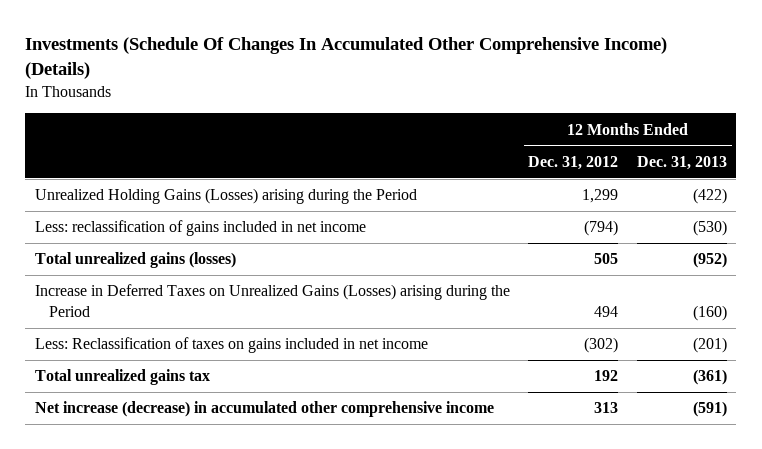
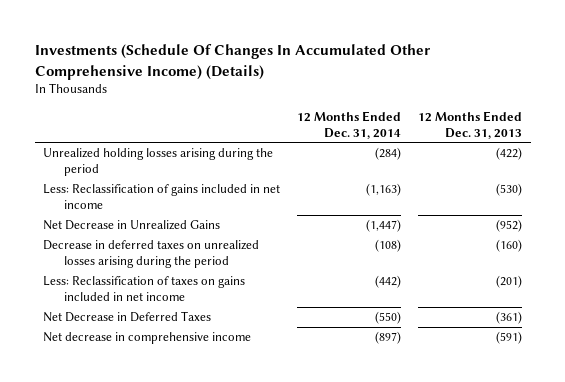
- | 12 Months Ended Dec. 31, 2012 | 12 Months Ended Dec. 31, 2013
+ | 12 Months Ended Dec. 31, 2014 | 12 Months Ended Dec. 31, 2013
- Unrealized Holding Gains (Losses) arising during the Period | 1,299 | (422)
- Less: reclassification of gains included in net income | (794) | (530)
- Total unrealized gains (losses) | 505 | (952)
- Increase in Deferred Taxes on Unrealized Gains (Losses) arising during the Period | 494 | (160)
+ Unrealized holding losses arising during the period | (284) | (422)
+ Less: Reclassification of gains included in net income | (1,163) | (530)
+ Net Decrease in Unrealized Gains | (1,447) | (952)
+ Decrease in deferred taxes on unrealized losses arising during the period | (108) | (160)
- Total unrealized gains tax | 192 | (361)
- Net increase (decrease) in accumulated other comprehensive income | 313 | (591)
+ Net Decrease in Deferred Taxes | (550) | (361)
+ Net decrease in comprehensive income | (897) | (591)

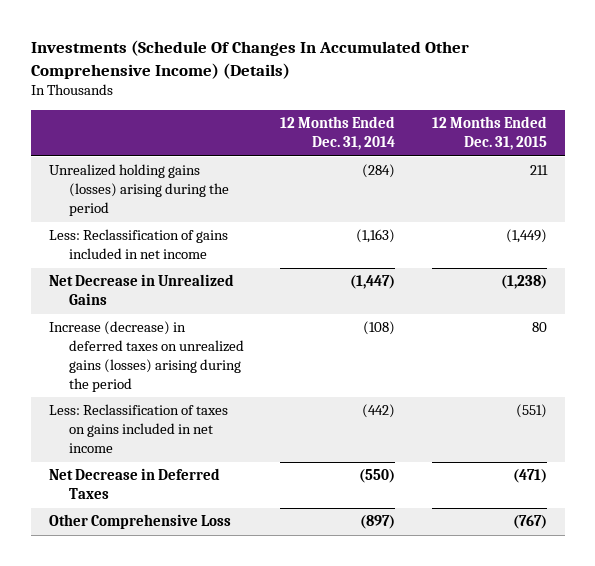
- | 12 Months Ended Dec. 31, 2014 | 12 Months Ended Dec. 31, 2013
+ | 12 Months Ended Dec. 31, 2014 | 12 Months Ended Dec. 31, 2015
- Unrealized holding losses arising during the period | (284) | (422)
+ Unrealized holding gains (losses) arising during the period | (284) | 211
- Decrease in deferred taxes on unrealized losses arising during the period | (108) | (160)
+ Increase (decrease) in deferred taxes on unrealized gains (losses) arising during the period | (108) | 80
- Net decrease in comprehensive income | (897) | (591)
+ Other Comprehensive Loss | (897) | (767)

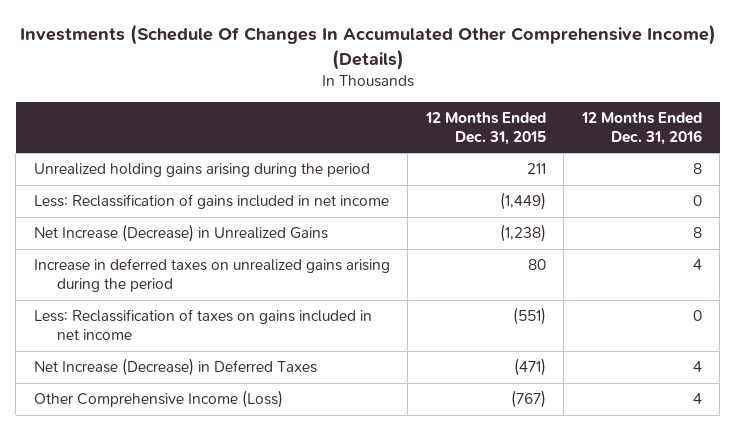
- | 12 Months Ended Dec. 31, 2014 | 12 Months Ended Dec. 31, 2015
+ | 12 Months Ended Dec. 31, 2015 | 12 Months Ended Dec. 31, 2016
- Unrealized holding gains (losses) arising during the period | (284) | 211
+ Unrealized holding gains arising during the period | 211 | 8
- Net Decrease in Unrealized Gains | (1,447) | (1,238)
- Increase (decrease) in deferred taxes on unrealized gains (losses) arising during the period | (108) | 80
+ Net Increase (Decrease) in Unrealized Gains | (1,238) | 8
+ Increase in deferred taxes on unrealized gains arising during the period | 80 | 4
- Net Decrease in Deferred Taxes | (550) | (471)
- Other Comprehensive Loss | (897) | (767)
+ Net Increase (Decrease) in Deferred Taxes | (471) | 4
+ Other Comprehensive Income (Loss) | (767) | 4

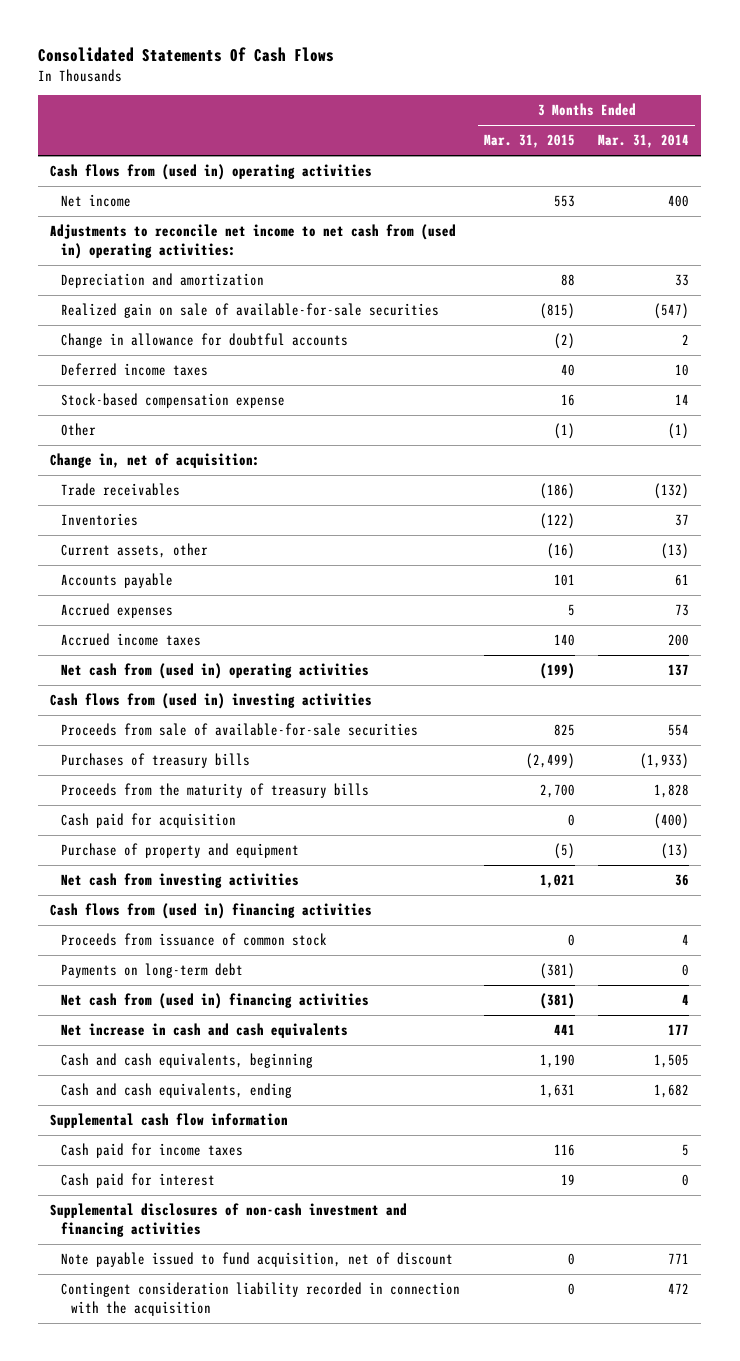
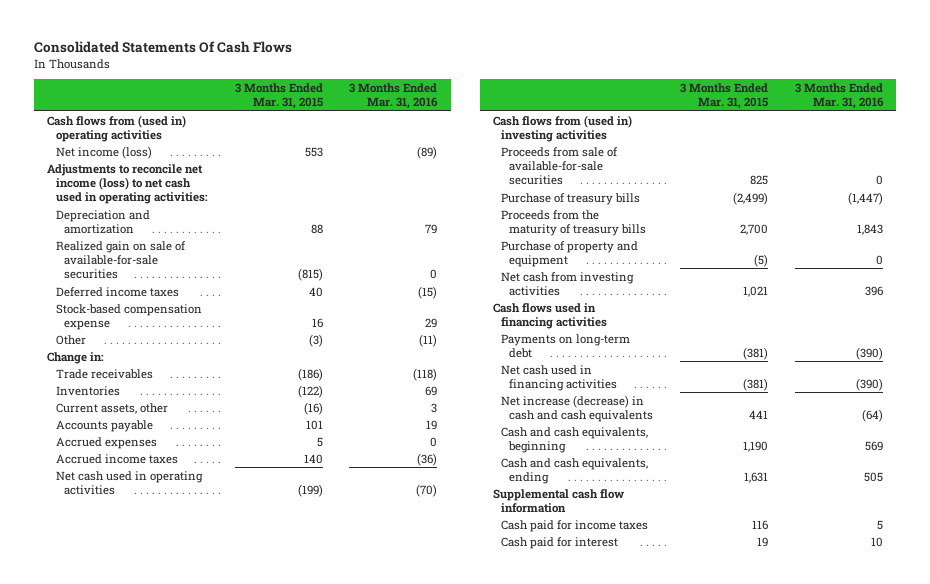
- | 3 Months Ended Mar. 31, 2015 | 3 Months Ended Mar. 31, 2014
+ | 3 Months Ended Mar. 31, 2015 | 3 Months Ended Mar. 31, 2016
- Net income | 553 | 400
- Adjustments to reconcile net income to net cash from (used in) operating activities:
+ Net income (loss) | 553 | (89)
+ Adjustments to reconcile net income (loss) to net cash used in operating activities:
- Change in allowance for doubtful accounts | (2) | 2
- Other | (1) | (1)
- Change in, net of acquisition:
+ Other | (3) | (11)
+ Change in:
- Net cash from (used in) operating activities | (199) | 137
+ Net cash used in operating activities | (199) | (70)
- Purchases of treasury bills | (2,499) | (1,933)
+ Purchase of treasury bills | (2,499) | (1,447)
- Cash paid for acquisition | 0 | (400)
- Cash flows from (used in) financing activities
- Proceeds from issuance of common stock | 0 | 4
+ Cash flows used in financing activities
- Net cash from (used in) financing activities | (381) | 4
- Net increase in cash and cash equivalents | 441 | 177
+ Net cash used in financing activities | (381) | (390)
+ Net increase (decrease) in cash and cash equivalents | 441 | (64)
- Supplemental disclosures of non-cash investment and financing activities
- Note payable issued to fund acquisition, net of discount | 0 | 771
- Contingent consideration liability recorded in connection with the acquisition | 0 | 472

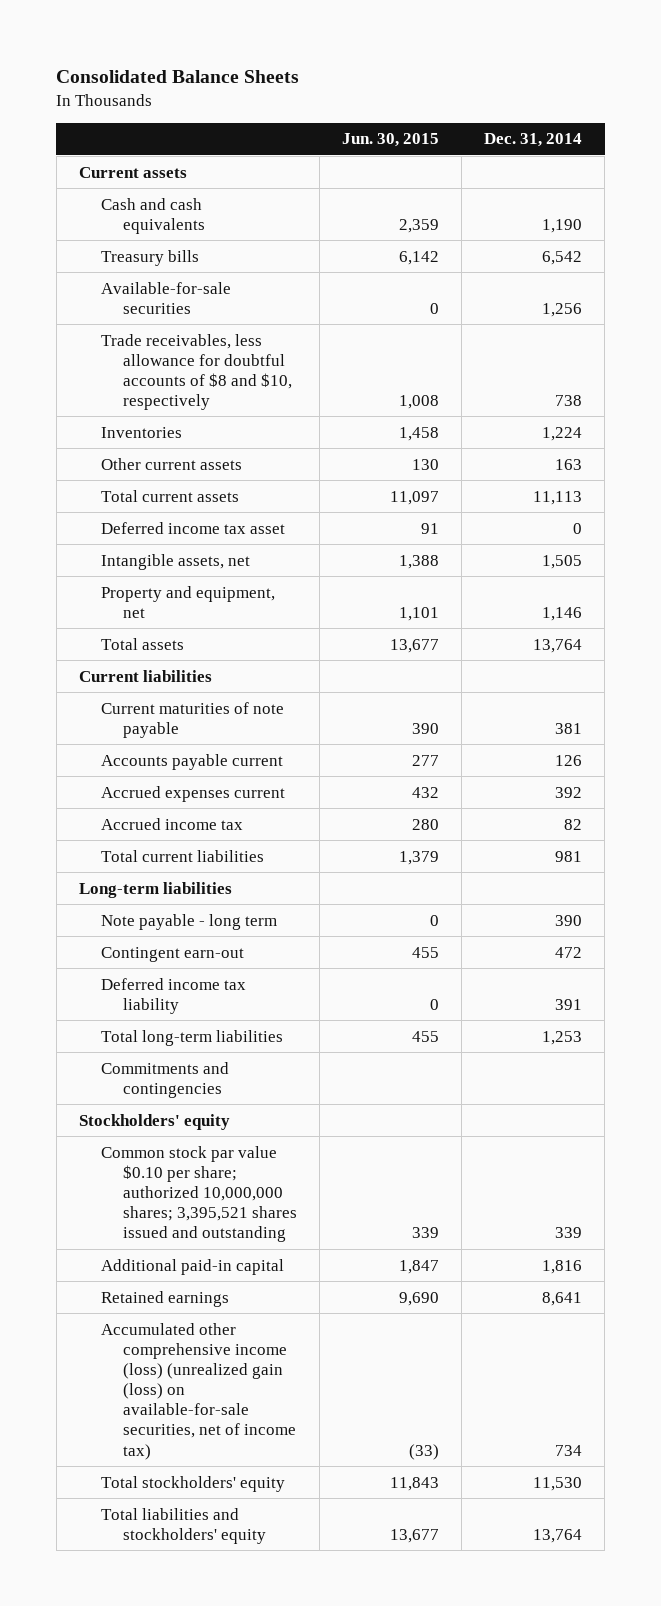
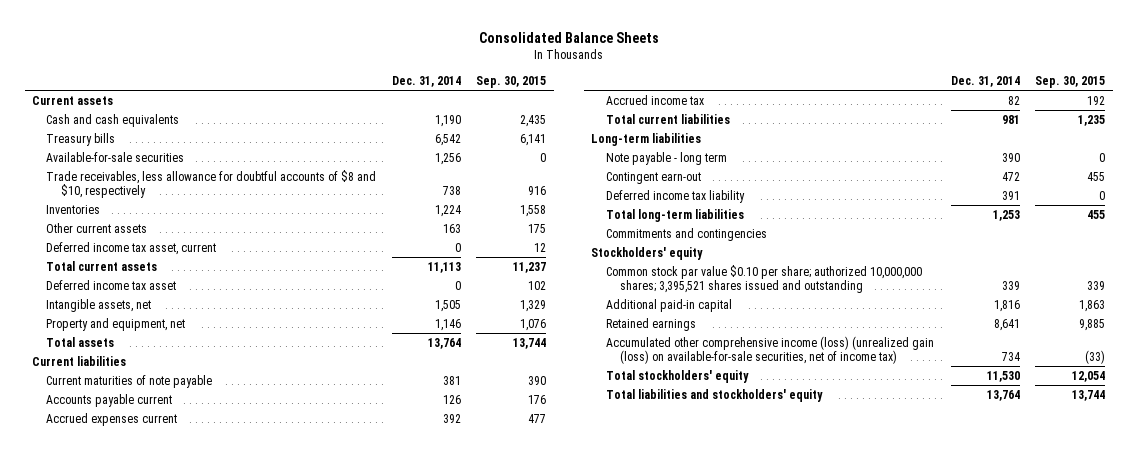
- | Jun. 30, 2015 | Dec. 31, 2014
+ | Dec. 31, 2014 | Sep. 30, 2015
+ Deferred income tax asset, current | 0 | 12

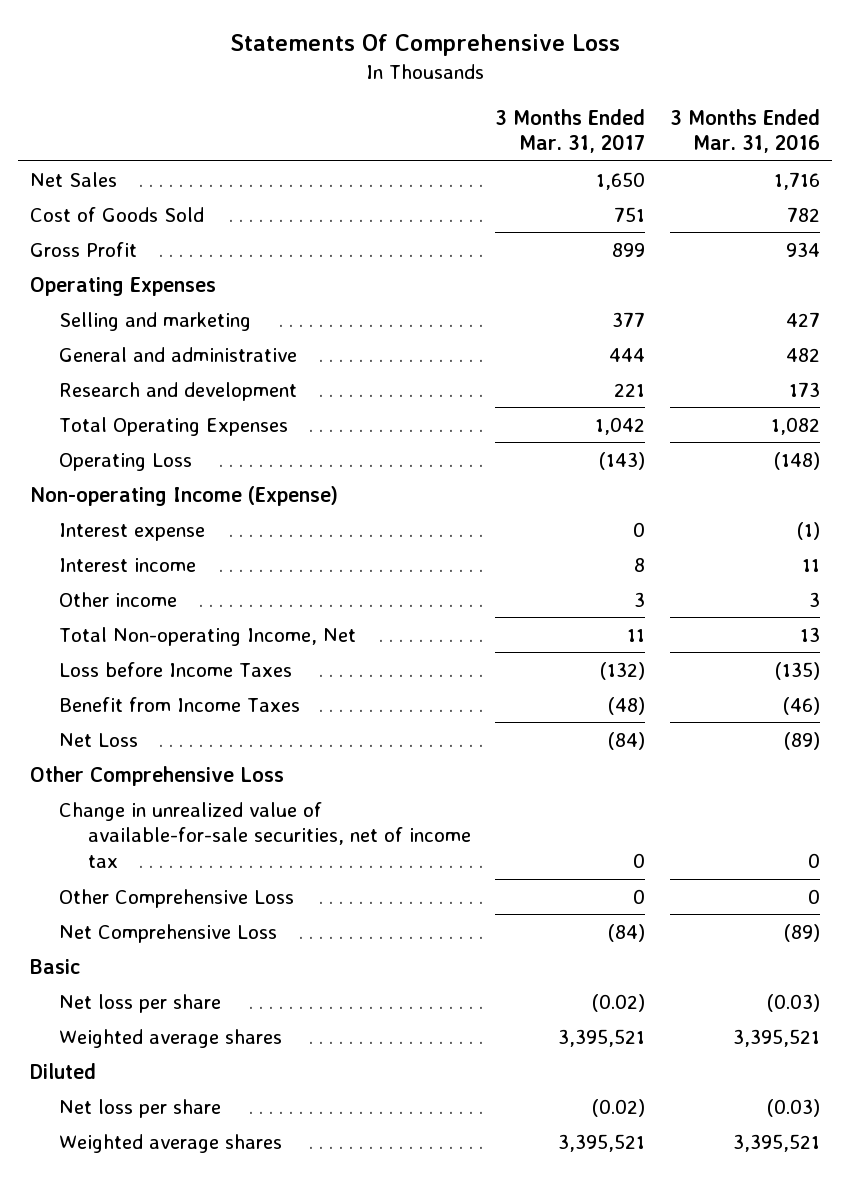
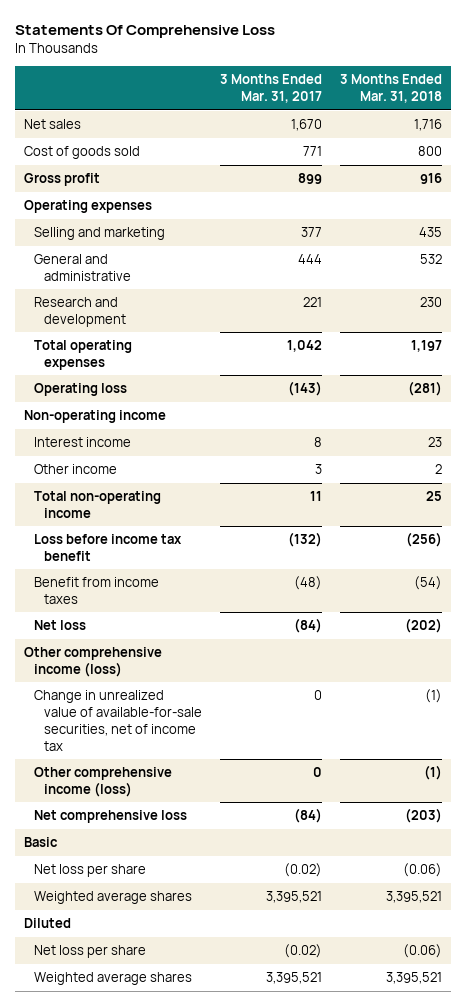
- | 3 Months Ended Mar. 31, 2017 | 3 Months Ended Mar. 31, 2016
+ | 3 Months Ended Mar. 31, 2017 | 3 Months Ended Mar. 31, 2018
- Net Sales | 1,650 | 1,716
- Cost of Goods Sold | 751 | 782
- Gross Profit | 899 | 934
- Operating Expenses
+ Net sales | 1,670 | 1,716
+ Cost of goods sold | 771 | 800
+ Gross profit | 899 | 916
+ Operating expenses
- Total Operating Expenses | 1,042 | 1,082
- Operating Loss | (143) | (148)
- Non-operating Income (Expense)
- Interest expense | 0 | (1)
+ Total operating expenses | 1,042 | 1,197
+ Operating loss | (143) | (281)
+ Non-operating income
- Total Non-operating Income, Net | 11 | 13
- Loss before Income Taxes | (132) | (135)
- Benefit from Income Taxes | (48) | (46)
- Net Loss | (84) | (89)
- Other Comprehensive Loss
+ Total non-operating income | 11 | 25
+ Loss before income tax benefit | (132) | (256)
+ Benefit from income taxes | (48) | (54)
+ Net loss | (84) | (202)
+ Other comprehensive income (loss)
- Other Comprehensive Loss | 0 | 0
- Net Comprehensive Loss | (84) | (89)
+ Other comprehensive income (loss) | 0 | (1)
+ Net comprehensive loss | (84) | (203)

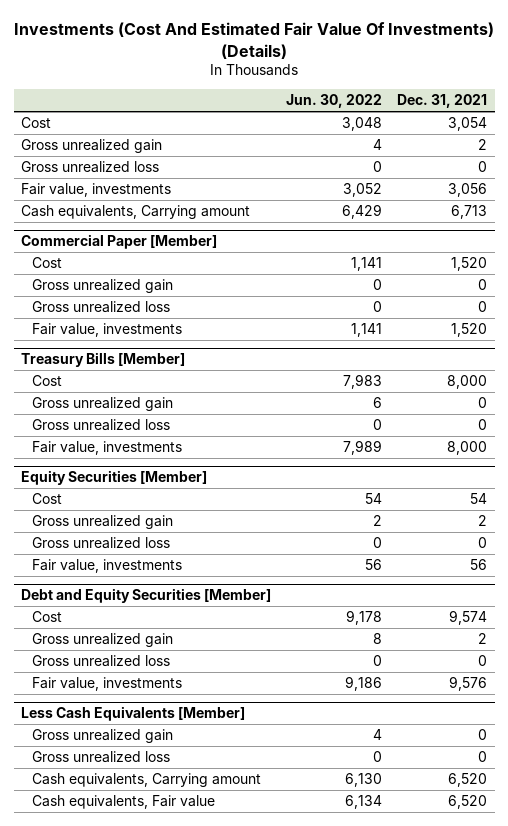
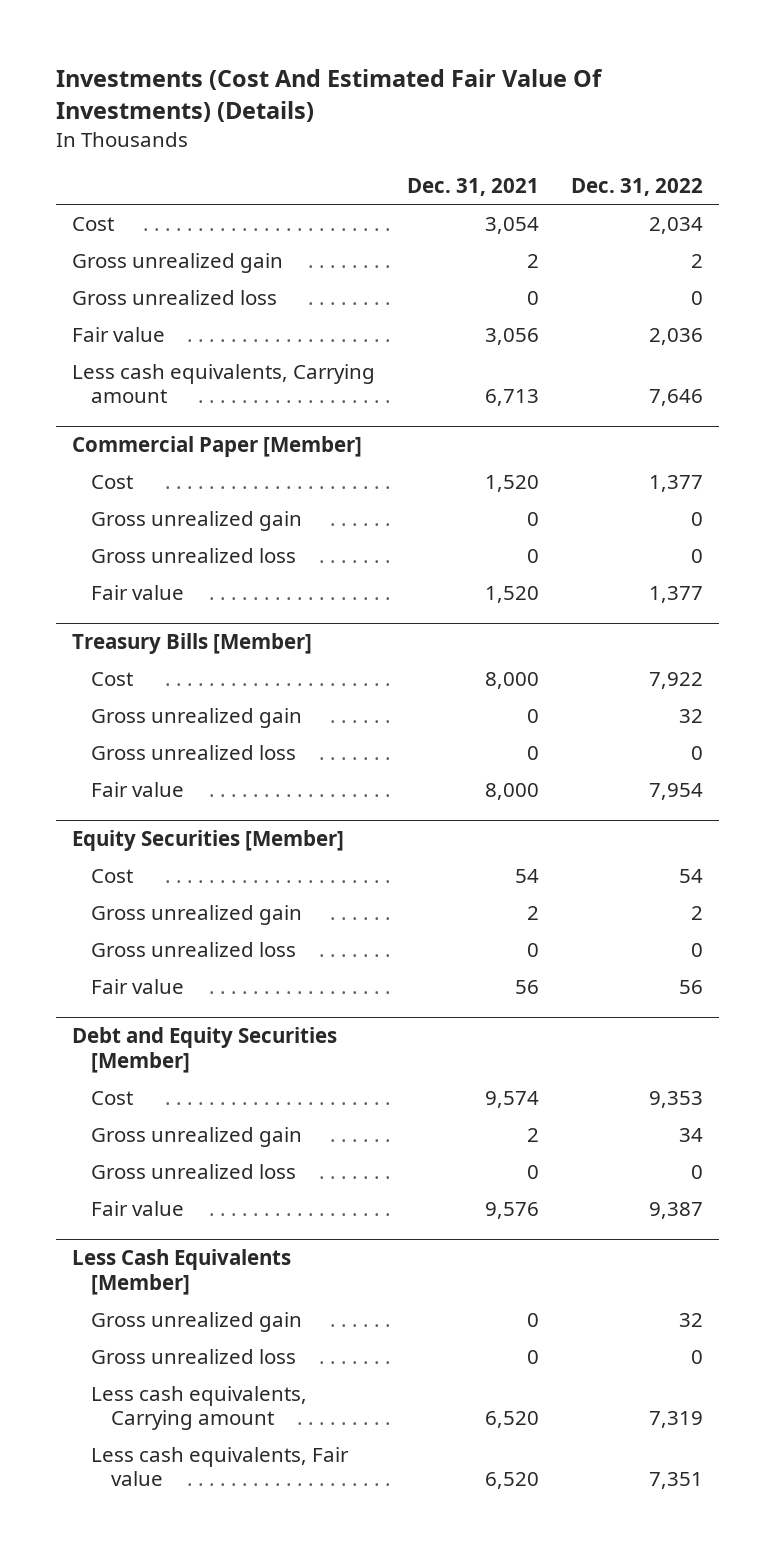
- | Jun. 30, 2022 | Dec. 31, 2021
+ | Dec. 31, 2021 | Dec. 31, 2022
- Fair value, investments | 3,052 | 3,056
- Cash equivalents, Carrying amount | 6,429 | 6,713
+ Fair value | 3,056 | 2,036
+ Less cash equivalents, Carrying amount | 6,713 | 7,646
@ Commercial Paper [Member]
- Fair value, investments | 1,141 | 1,520
+ Fair value | 1,520 | 1,377
@ Treasury Bills [Member]
- Fair value, investments | 7,989 | 8,000
+ Fair value | 8,000 | 7,954
@ Equity Securities [Member]
- Fair value, investments | 56 | 56
+ Fair value | 56 | 56
@ Debt and Equity Securities [Member]
- Fair value, investments | 9,186 | 9,576
+ Fair value | 9,576 | 9,387
@ Less Cash Equivalents [Member]
- Cash equivalents, Carrying amount | 6,130 | 6,520
- Cash equivalents, Fair value | 6,134 | 6,520
+ Less cash equivalents, Carrying amount | 6,520 | 7,319
+ Less cash equivalents, Fair value | 6,520 | 7,351

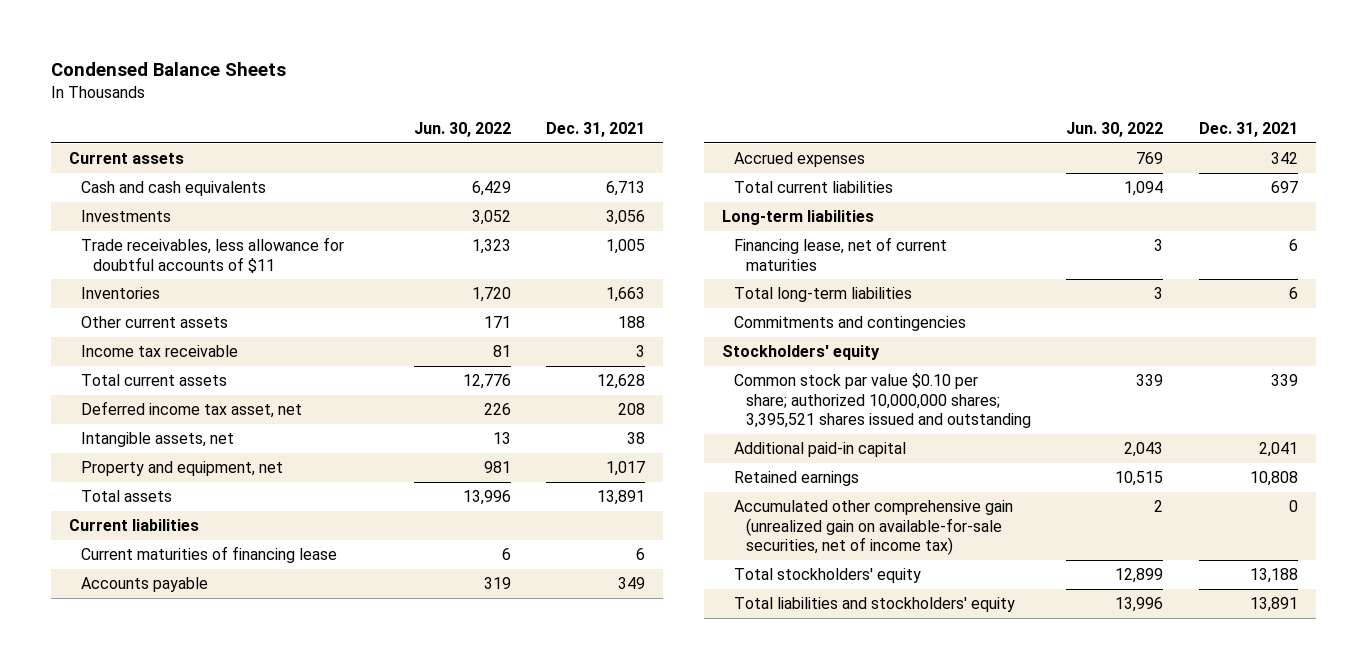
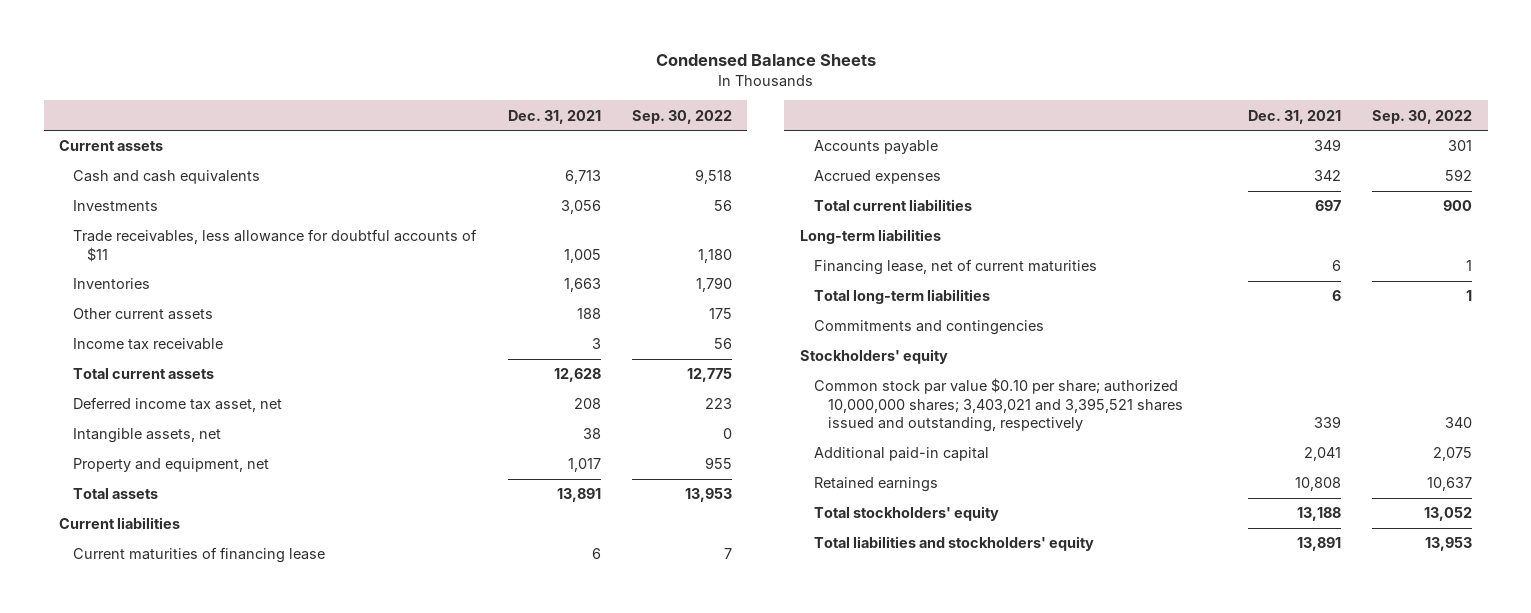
- | Jun. 30, 2022 | Dec. 31, 2021
+ | Dec. 31, 2021 | Sep. 30, 2022
- Common stock par value $0.10 per share; authorized 10,000,000 shares; 3,395,521 shares issued and outstanding | 339 | 339
+ Common stock par value $0.10 per share; authorized 10,000,000 shares; 3,403,021 and 3,395,521 shares issued and outstanding, respectively | 339 | 340
- Accumulated other comprehensive gain (unrealized gain on available-for-sale securities, net of income tax) | 2 | 0

